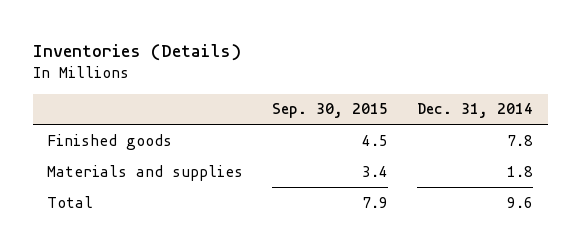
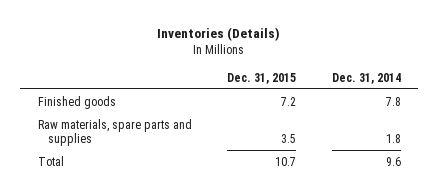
- | Sep. 30, 2015 | Dec. 31, 2014
+ | Dec. 31, 2015 | Dec. 31, 2014
- Materials and supplies | 3.4 | 1.8
+ Raw materials, spare parts and supplies | 3.5 | 1.8

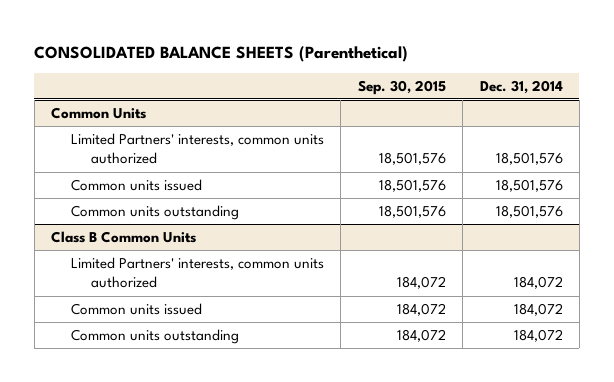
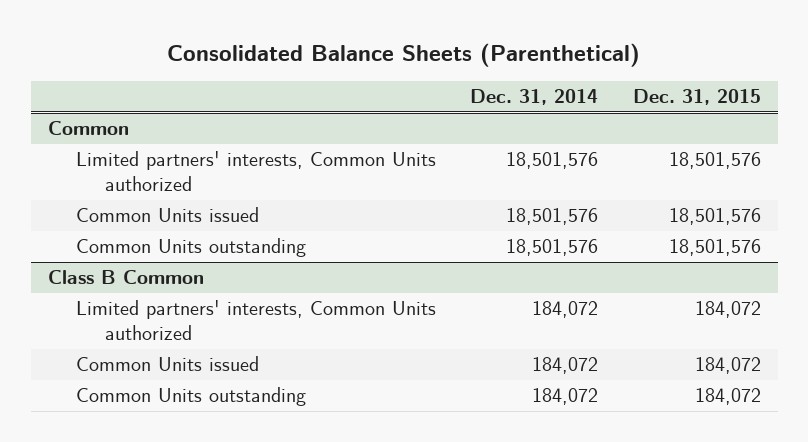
- CONSOLIDATED BALANCE SHEETS (Parenthetical)
+ Consolidated Balance Sheets (Parenthetical)
- | Sep. 30, 2015 | Dec. 31, 2014
+ | Dec. 31, 2014 | Dec. 31, 2015
- Common Units
- Limited Partners' interests, common units authorized | 18,501,576 | 18,501,576
- Common units issued | 18,501,576 | 18,501,576
- Common units outstanding | 18,501,576 | 18,501,576
- Class B Common Units
- Limited Partners' interests, common units authorized | 184,072 | 184,072
- Common units issued | 184,072 | 184,072
- Common units outstanding | 184,072 | 184,072
+ Common
+ Limited partners' interests, Common Units authorized | 18,501,576 | 18,501,576
+ Common Units issued | 18,501,576 | 18,501,576
+ Common Units outstanding | 18,501,576 | 18,501,576
+ Class B Common
+ Limited partners' interests, Common Units authorized | 184,072 | 184,072
+ Common Units issued | 184,072 | 184,072
+ Common Units outstanding | 184,072 | 184,072

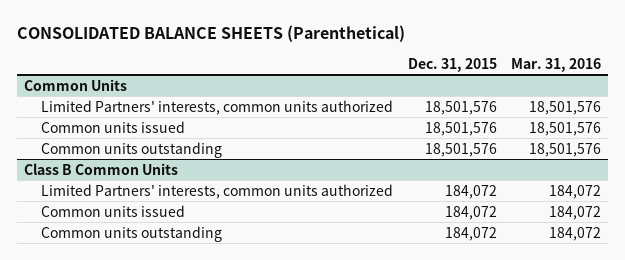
- Consolidated Balance Sheets (Parenthetical)
+ CONSOLIDATED BALANCE SHEETS (Parenthetical)
- | Dec. 31, 2014 | Dec. 31, 2015
+ | Dec. 31, 2015 | Mar. 31, 2016
- Common
- Limited partners' interests, Common Units authorized | 18,501,576 | 18,501,576
- Common Units issued | 18,501,576 | 18,501,576
- Common Units outstanding | 18,501,576 | 18,501,576
- Class B Common
- Limited partners' interests, Common Units authorized | 184,072 | 184,072
- Common Units issued | 184,072 | 184,072
- Common Units outstanding | 184,072 | 184,072
+ Common Units
+ Limited Partners' interests, common units authorized | 18,501,576 | 18,501,576
+ Common units issued | 18,501,576 | 18,501,576
+ Common units outstanding | 18,501,576 | 18,501,576
+ Class B Common Units
+ Limited Partners' interests, common units authorized | 184,072 | 184,072
+ Common units issued | 184,072 | 184,072
+ Common units outstanding | 184,072 | 184,072

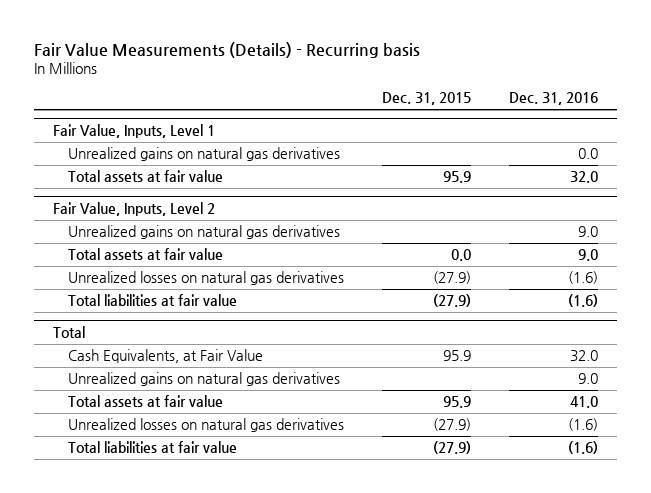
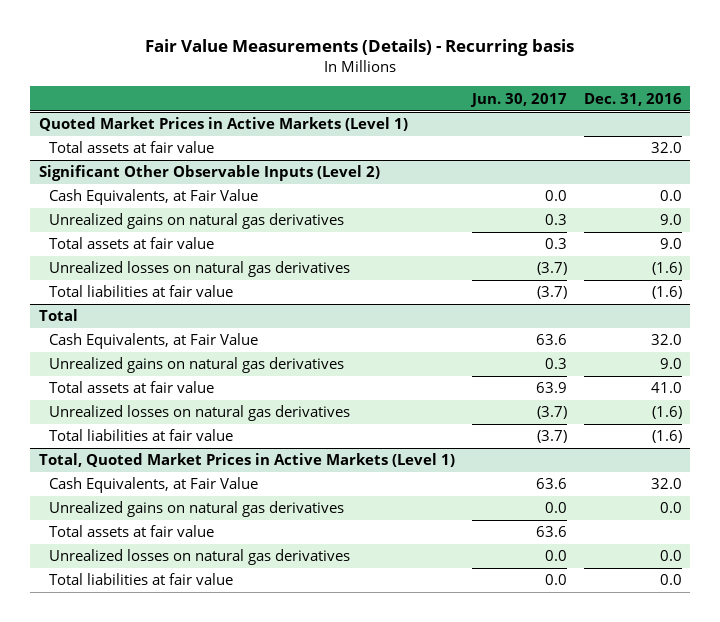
- | Dec. 31, 2015 | Dec. 31, 2016
+ | Jun. 30, 2017 | Dec. 31, 2016
- Fair Value, Inputs, Level 1
- Unrealized gains on natural gas derivatives | | 0.0
+ Quoted Market Prices in Active Markets (Level 1)
- Fair Value, Inputs, Level 2
+ Significant Other Observable Inputs (Level 2)
+ Cash Equivalents, at Fair Value | 0.0 | 0.0
+ Total, Quoted Market Prices in Active Markets (Level 1)
+ Cash Equivalents, at Fair Value | 63.6 | 32.0
+ Unrealized gains on natural gas derivatives | 0.0 | 0.0
+ Total assets at fair value | 63.6 |
+ Unrealized losses on natural gas derivatives | 0.0 | 0.0
+ Total liabilities at fair value | 0.0 | 0.0

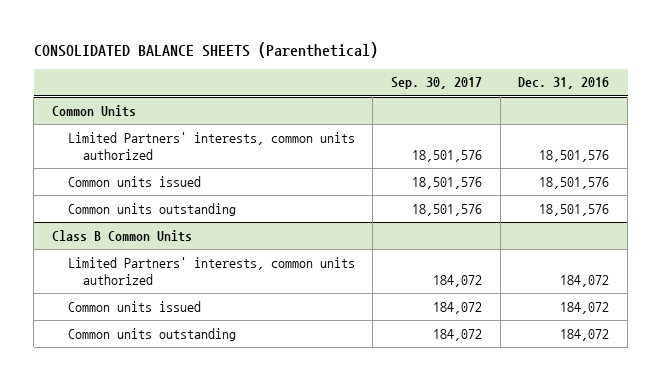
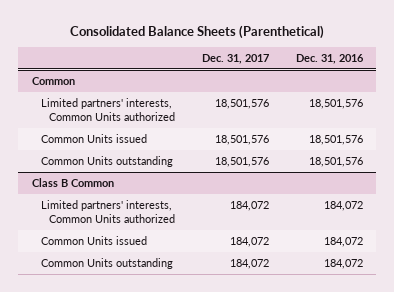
- CONSOLIDATED BALANCE SHEETS (Parenthetical)
+ Consolidated Balance Sheets (Parenthetical)
- | Sep. 30, 2017 | Dec. 31, 2016
+ | Dec. 31, 2017 | Dec. 31, 2016
- Common Units
- Limited Partners' interests, common units authorized | 18,501,576 | 18,501,576
- Common units issued | 18,501,576 | 18,501,576
- Common units outstanding | 18,501,576 | 18,501,576
- Class B Common Units
- Limited Partners' interests, common units authorized | 184,072 | 184,072
- Common units issued | 184,072 | 184,072
- Common units outstanding | 184,072 | 184,072
+ Common
+ Limited partners' interests, Common Units authorized | 18,501,576 | 18,501,576
+ Common Units issued | 18,501,576 | 18,501,576
+ Common Units outstanding | 18,501,576 | 18,501,576
+ Class B Common
+ Limited partners' interests, Common Units authorized | 184,072 | 184,072
+ Common Units issued | 184,072 | 184,072
+ Common Units outstanding | 184,072 | 184,072

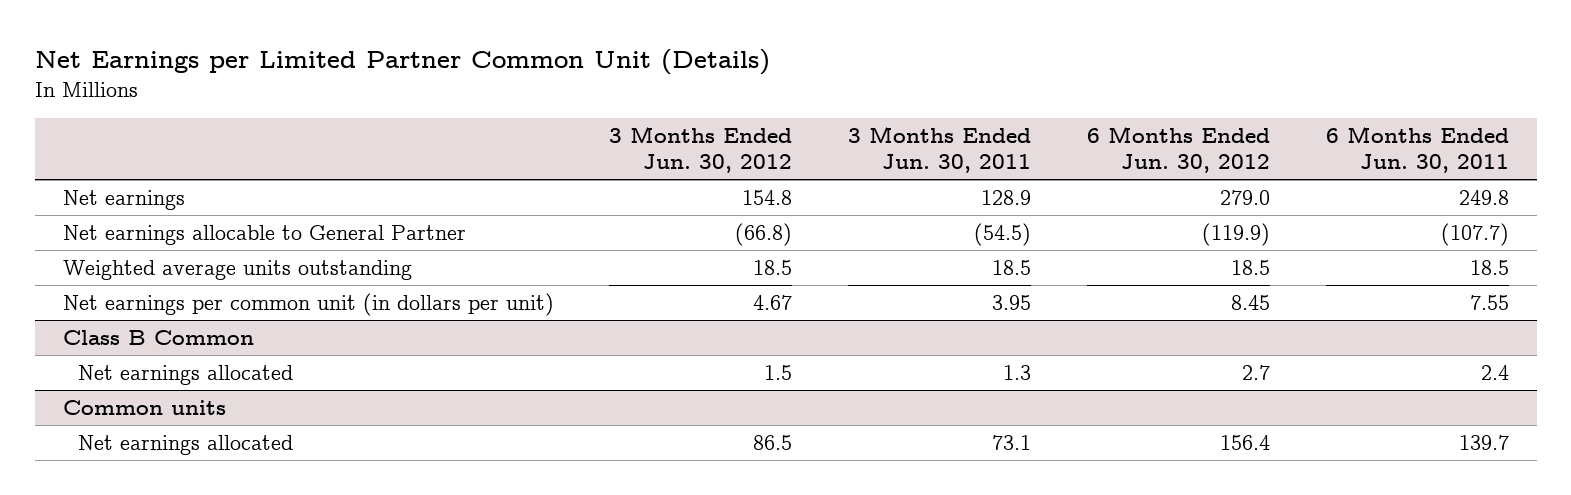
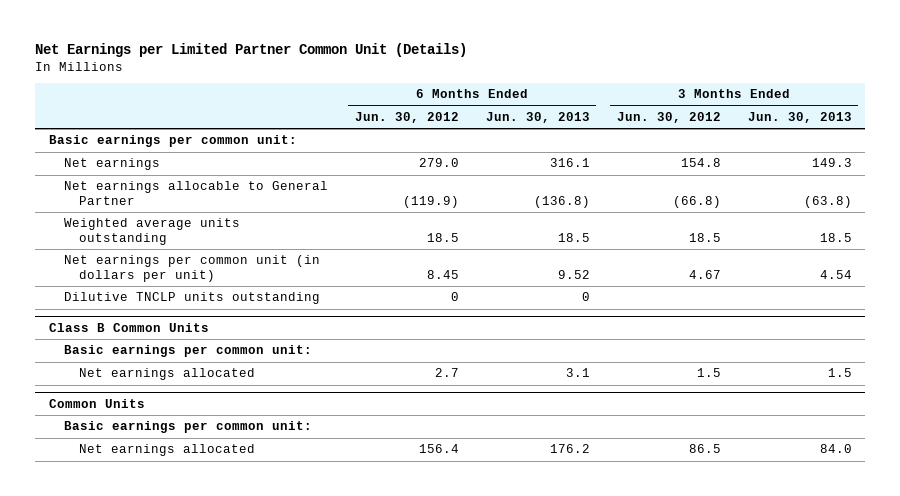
- | 3 Months Ended Jun. 30, 2012 | 3 Months Ended Jun. 30, 2011 | 6 Months Ended Jun. 30, 2012 | 6 Months Ended Jun. 30, 2011
+ | 6 Months Ended Jun. 30, 2012 | 6 Months Ended Jun. 30, 2013 | 3 Months Ended Jun. 30, 2012 | 3 Months Ended Jun. 30, 2013
+ Basic earnings per common unit:
- Class B Common
+ Dilutive TNCLP units outstanding | 0 | 0 | |
+ Class B Common Units
+ Basic earnings per common unit:
- Common units
+ Common Units
+ Basic earnings per common unit:

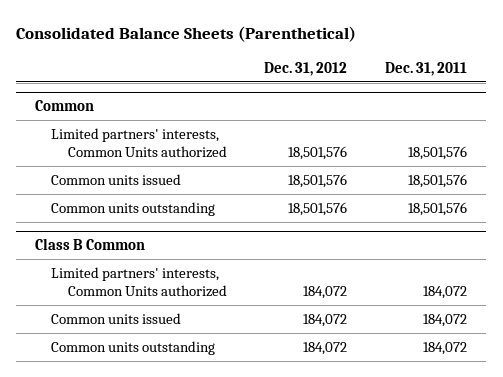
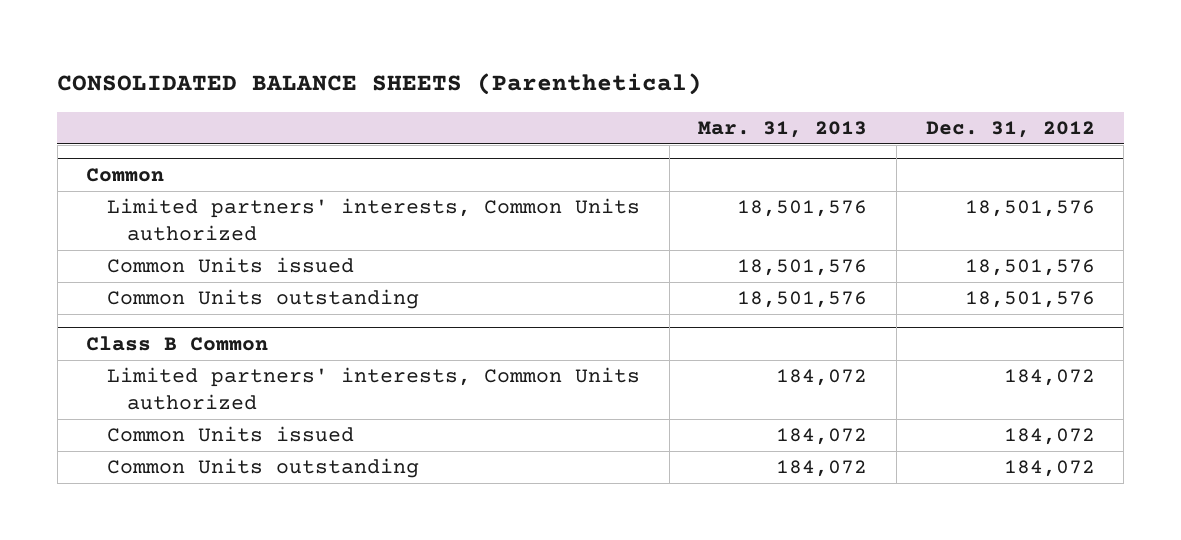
- Consolidated Balance Sheets (Parenthetical)
+ CONSOLIDATED BALANCE SHEETS (Parenthetical)
- | Dec. 31, 2012 | Dec. 31, 2011
+ | Mar. 31, 2013 | Dec. 31, 2012
@ Common
- Common units issued | 18,501,576 | 18,501,576
- Common units outstanding | 18,501,576 | 18,501,576
+ Common Units issued | 18,501,576 | 18,501,576
+ Common Units outstanding | 18,501,576 | 18,501,576
@ Class B Common
- Common units issued | 184,072 | 184,072
- Common units outstanding | 184,072 | 184,072
+ Common Units issued | 184,072 | 184,072
+ Common Units outstanding | 184,072 | 184,072

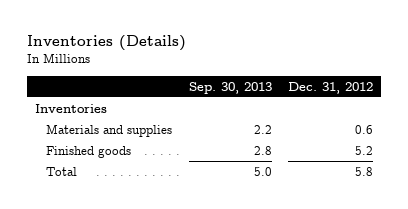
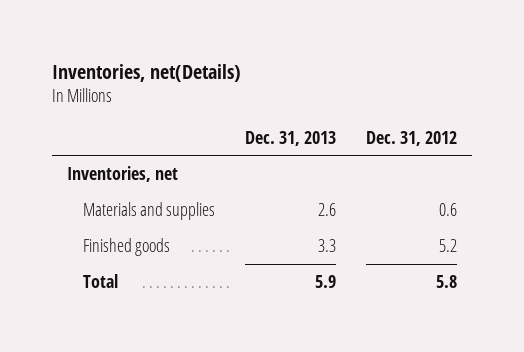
- Inventories (Details)
+ Inventories, net(Details)
- | Sep. 30, 2013 | Dec. 31, 2012
+ | Dec. 31, 2013 | Dec. 31, 2012
- Inventories
+ Inventories, net

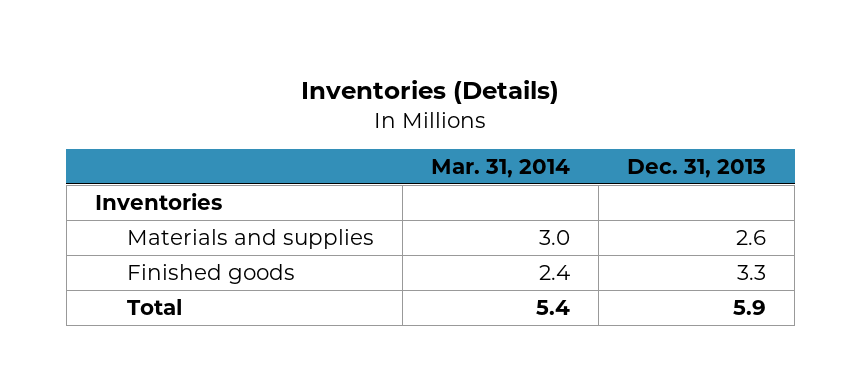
- Inventories, net(Details)
+ Inventories (Details)
- | Dec. 31, 2013 | Dec. 31, 2012
+ | Mar. 31, 2014 | Dec. 31, 2013
- Inventories, net
+ Inventories

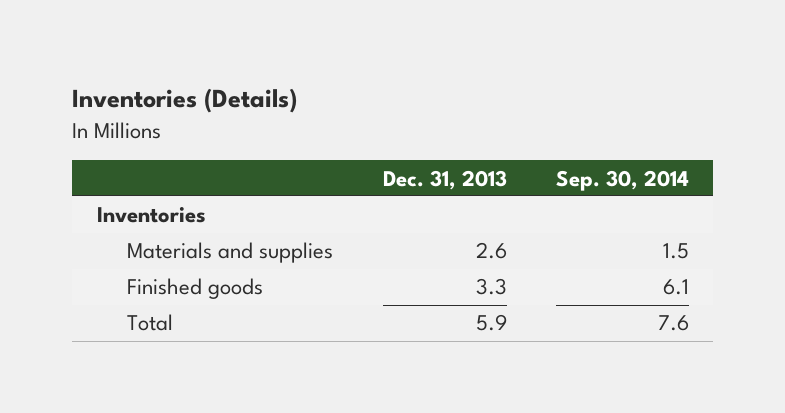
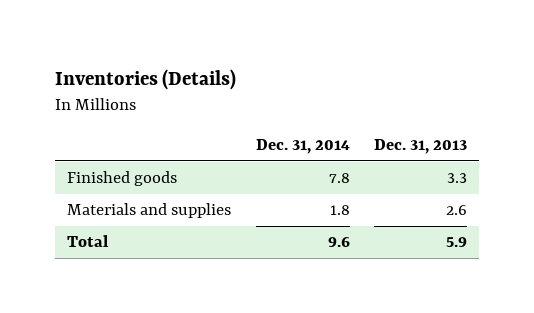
- | Dec. 31, 2013 | Sep. 30, 2014
+ | Dec. 31, 2014 | Dec. 31, 2013
- Inventories
moved down: Materials and supplies | 1.8 | 2.6

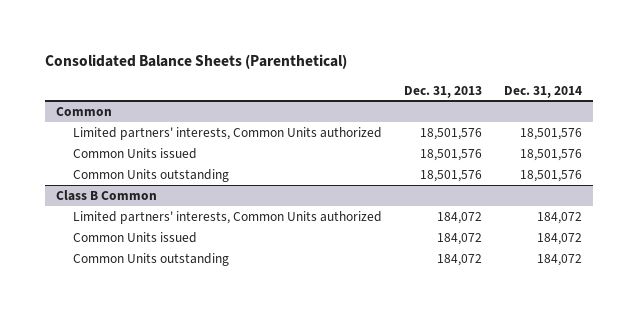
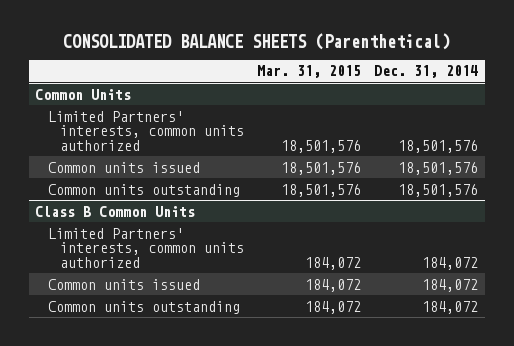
- Consolidated Balance Sheets (Parenthetical)
+ CONSOLIDATED BALANCE SHEETS (Parenthetical)
- | Dec. 31, 2013 | Dec. 31, 2014
+ | Mar. 31, 2015 | Dec. 31, 2014
- Common
- Limited partners' interests, Common Units authorized | 18,501,576 | 18,501,576
- Common Units issued | 18,501,576 | 18,501,576
- Common Units outstanding | 18,501,576 | 18,501,576
- Class B Common
- Limited partners' interests, Common Units authorized | 184,072 | 184,072
- Common Units issued | 184,072 | 184,072
- Common Units outstanding | 184,072 | 184,072
+ Common Units
+ Limited Partners' interests, common units authorized | 18,501,576 | 18,501,576
+ Common units issued | 18,501,576 | 18,501,576
+ Common units outstanding | 18,501,576 | 18,501,576
+ Class B Common Units
+ Limited Partners' interests, common units authorized | 184,072 | 184,072
+ Common units issued | 184,072 | 184,072
+ Common units outstanding | 184,072 | 184,072

